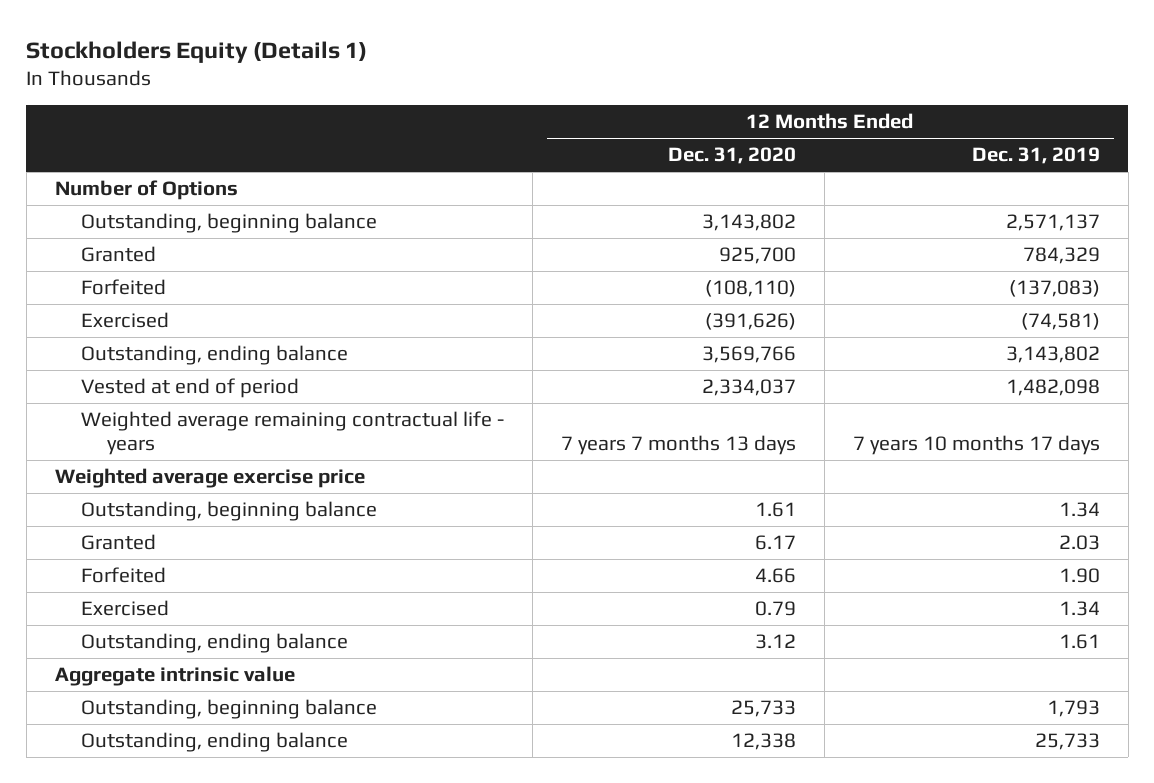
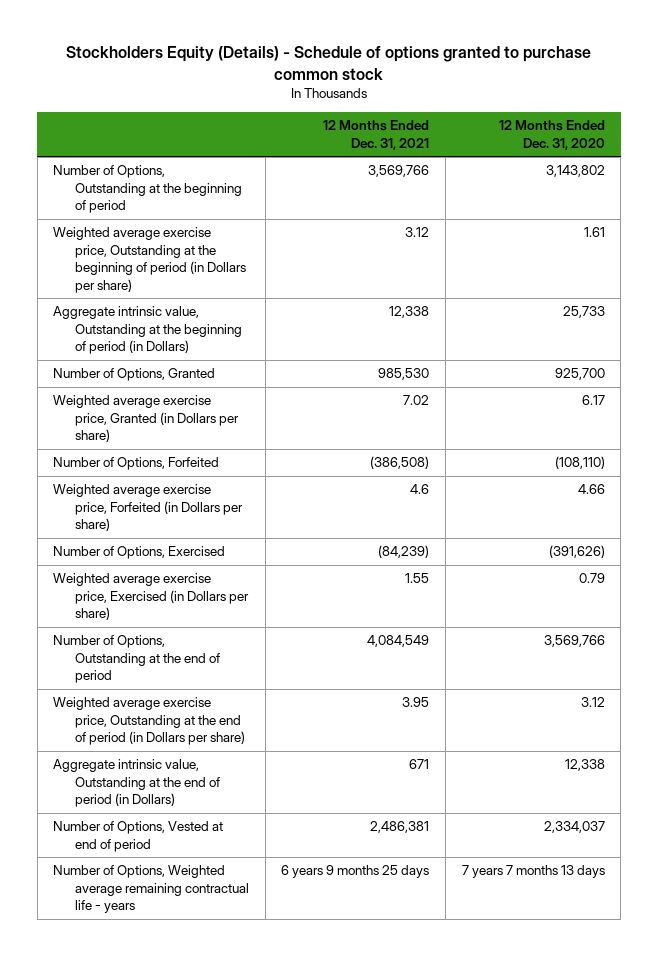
- Stockholders Equity (Details 1)
+ Stockholders Equity (Details) - Schedule of options granted to purchase common stock
- | 12 Months Ended Dec. 31, 2020 | 12 Months Ended Dec. 31, 2019
+ | 12 Months Ended Dec. 31, 2021 | 12 Months Ended Dec. 31, 2020
- Number of Options
- Outstanding, beginning balance | 3,143,802 | 2,571,137
- Granted | 925,700 | 784,329
- Forfeited | (108,110) | (137,083)
- Exercised | (391,626) | (74,581)
- Outstanding, ending balance | 3,569,766 | 3,143,802
- Vested at end of period | 2,334,037 | 1,482,098
- Weighted average remaining contractual life - years | 7 years 7 months 13 days | 7 years 10 months 17 days
- Weighted average exercise price
- Outstanding, beginning balance | 1.61 | 1.34
- Granted | 6.17 | 2.03
- Forfeited | 4.66 | 1.90
- Exercised | 0.79 | 1.34
- Outstanding, ending balance | 3.12 | 1.61
- Aggregate intrinsic value
- Outstanding, beginning balance | 25,733 | 1,793
- Outstanding, ending balance | 12,338 | 25,733
+ Number of Options, Outstanding at the beginning of period | 3,569,766 | 3,143,802
+ Weighted average exercise price, Outstanding at the beginning of period (in Dollars per share) | 3.12 | 1.61
+ Aggregate intrinsic value, Outstanding at the beginning of period (in Dollars) | 12,338 | 25,733
+ Number of Options, Granted | 985,530 | 925,700
+ Weighted average exercise price, Granted (in Dollars per share) | 7.02 | 6.17
+ Number of Options, Forfeited | (386,508) | (108,110)
+ Weighted average exercise price, Forfeited (in Dollars per share) | 4.6 | 4.66
+ Number of Options, Exercised | (84,239) | (391,626)
+ Weighted average exercise price, Exercised (in Dollars per share) | 1.55 | 0.79
+ Number of Options, Outstanding at the end of period | 4,084,549 | 3,569,766
+ Weighted average exercise price, Outstanding at the end of period (in Dollars per share) | 3.95 | 3.12
+ Aggregate intrinsic value, Outstanding at the end of period (in Dollars) | 671 | 12,338
+ Number of Options, Vested at end of period | 2,486,381 | 2,334,037
+ Number of Options, Weighted average remaining contractual life - years | 6 years 9 months 25 days | 7 years 7 months 13 days

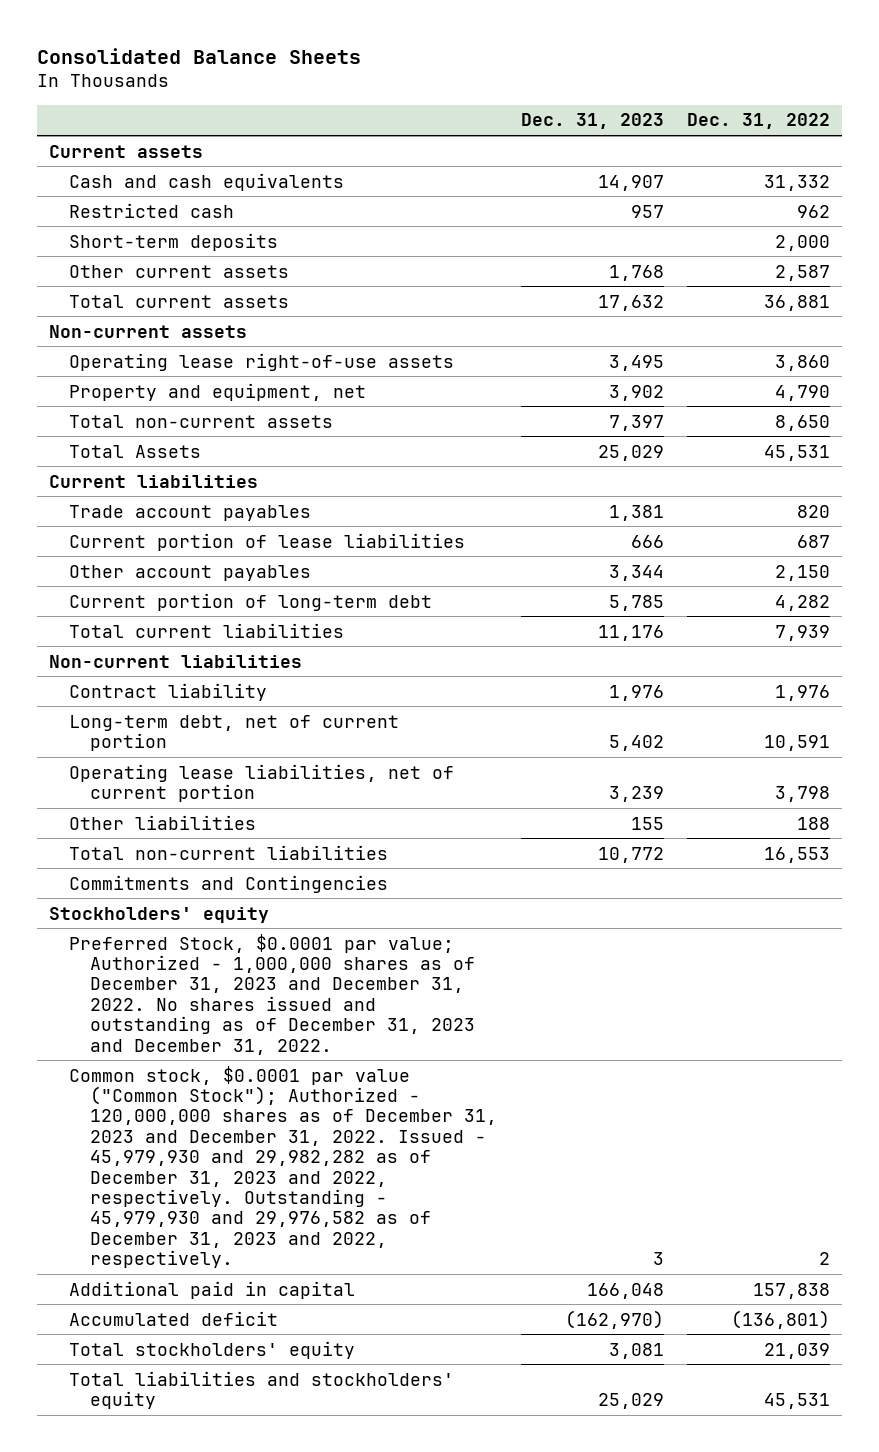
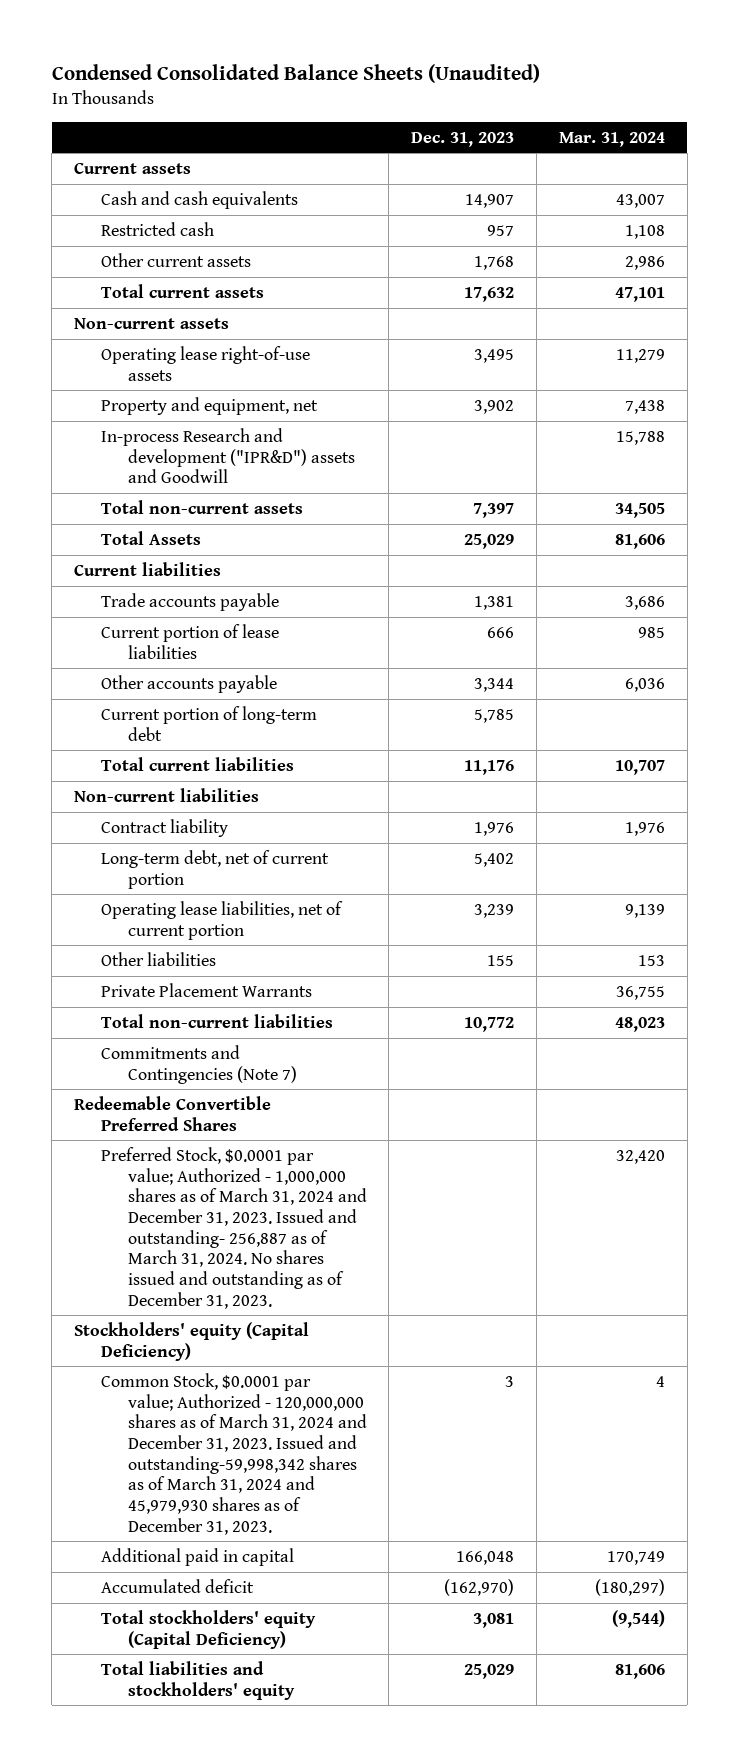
- Consolidated Balance Sheets
+ Condensed Consolidated Balance Sheets (Unaudited)
- | Dec. 31, 2023 | Dec. 31, 2022
+ | Dec. 31, 2023 | Mar. 31, 2024
- Short-term deposits | | 2,000
+ In-process Research and development ("IPR&D") assets and Goodwill | | 15,788
- Trade account payables | 1,381 | 820
+ Trade accounts payable | 1,381 | 3,686
- Other account payables | 3,344 | 2,150
+ Other accounts payable | 3,344 | 6,036
+ Private Placement Warrants | | 36,755
- Commitments and Contingencies
- Stockholders' equity
- Preferred Stock, $0.0001 par value; Authorized - 1,000,000 shares as of December 31, 2023 and December 31, 2022. No shares issued and outstanding as of December 31, 2023 and December 31, 2022.
- Common stock, $0.0001 par value ("Common Stock"); Authorized - 120,000,000 shares as of December 31, 2023 and December 31, 2022. Issued - 45,979,930 and 29,982,282 as of December 31, 2023 and 2022, respectively. Outstanding - 45,979,930 and 29,976,582 as of December 31, 2023 and 2022, respectively. | 3 | 2
+ Commitments and Contingencies (Note 7)
+ Redeemable Convertible Preferred Shares
+ Preferred Stock, $0.0001 par value; Authorized - 1,000,000 shares as of March 31, 2024 and December 31, 2023. Issued and outstanding- 256,887 as of March 31, 2024. No shares issued and outstanding as of December 31, 2023. | | 32,420
+ Stockholders' equity (Capital Deficiency)
+ Common Stock, $0.0001 par value; Authorized - 120,000,000 shares as of March 31, 2024 and December 31, 2023. Issued and outstanding-59,998,342 shares as of March 31, 2024 and 45,979,930 shares as of December 31, 2023. | 3 | 4
- Total stockholders' equity | 3,081 | 21,039
+ Total stockholders' equity (Capital Deficiency) | 3,081 | (9,544)

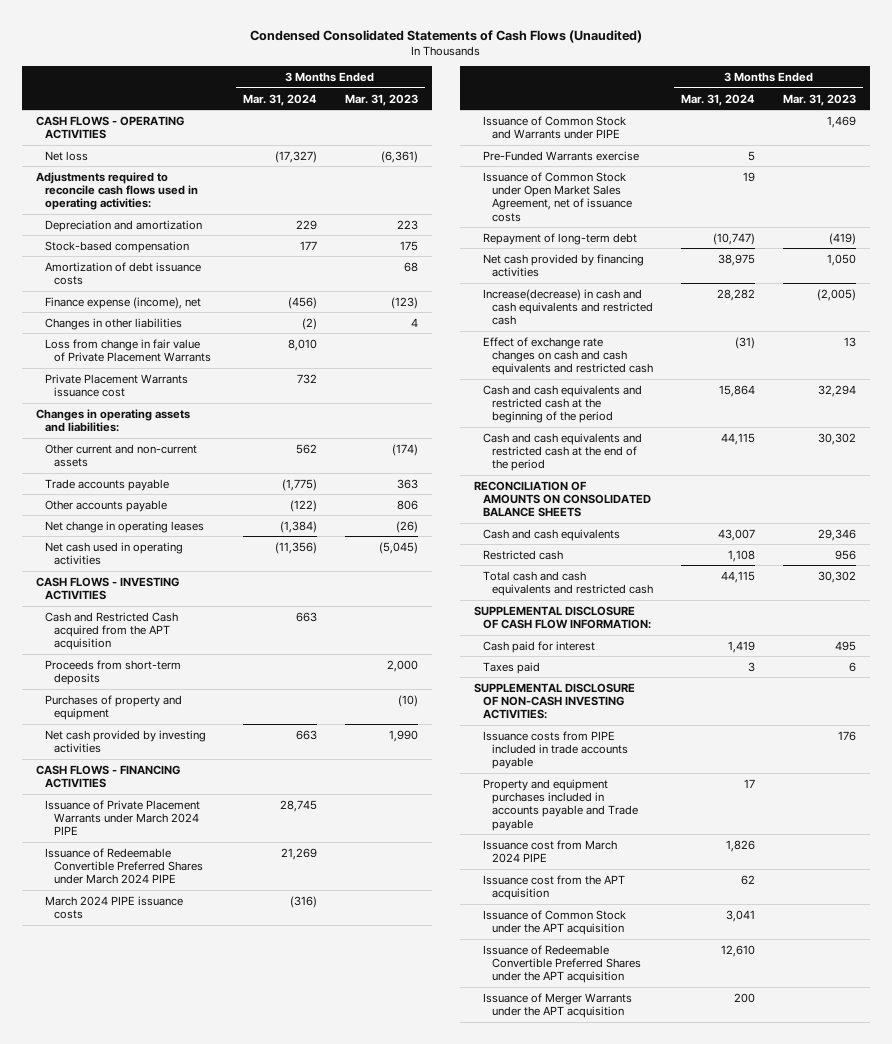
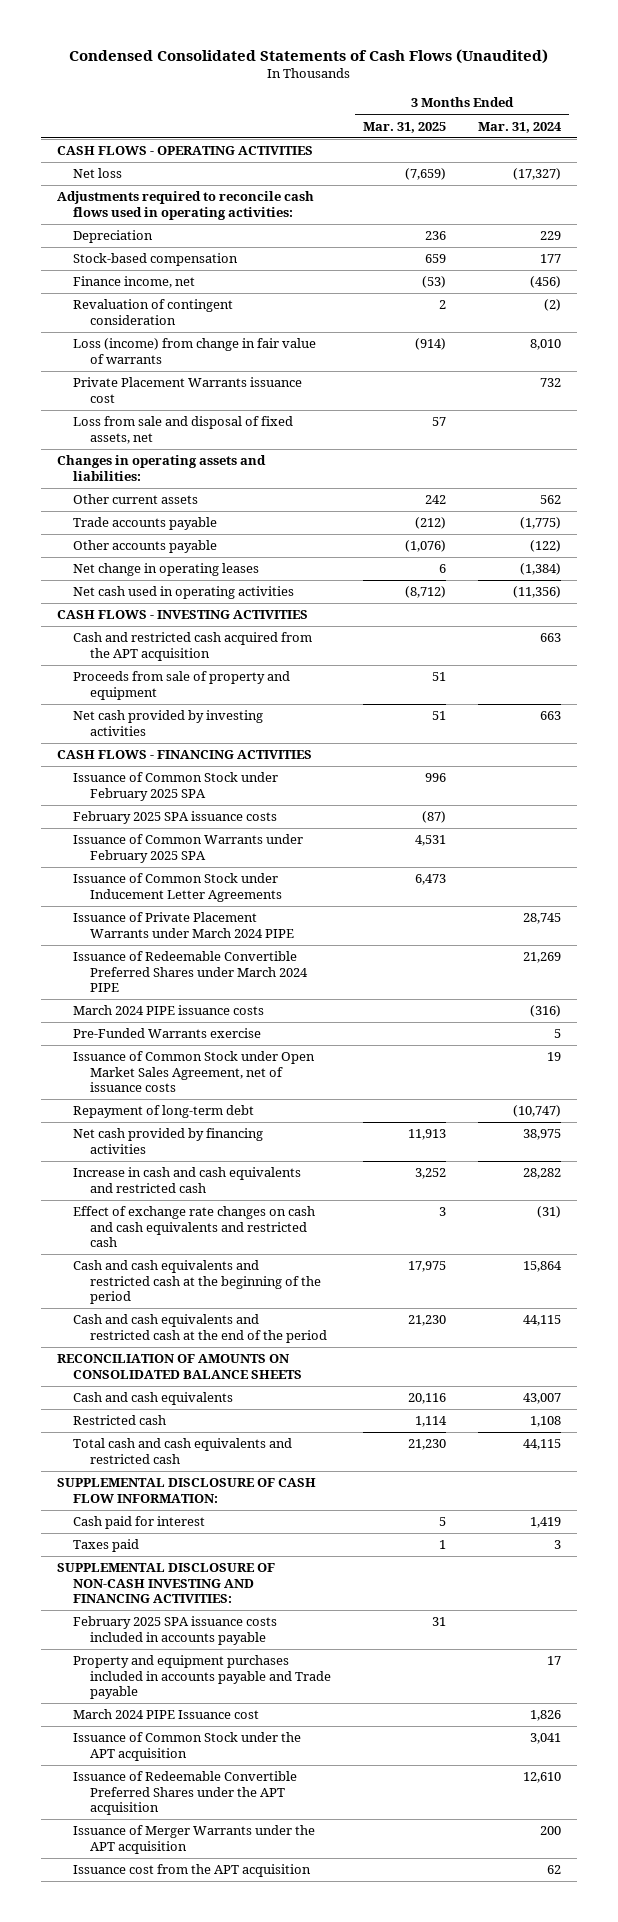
- | 3 Months Ended Mar. 31, 2024 | 3 Months Ended Mar. 31, 2023
+ | 3 Months Ended Mar. 31, 2025 | 3 Months Ended Mar. 31, 2024
- Depreciation and amortization | 229 | 223
+ Depreciation | 236 | 229
- Amortization of debt issuance costs | | 68
- Finance expense (income), net | (456) | (123)
- Changes in other liabilities | (2) | 4
- Loss from change in fair value of Private Placement Warrants | 8,010 |
+ Finance income, net | (53) | (456)
+ Revaluation of contingent consideration | 2 | (2)
+ Loss (income) from change in fair value of warrants | (914) | 8,010
+ Loss from sale and disposal of fixed assets, net | 57 |
- Other current and non-current assets | 562 | (174)
+ Other current assets | 242 | 562
- Cash and Restricted Cash acquired from the APT acquisition | 663 |
- Proceeds from short-term deposits | | 2,000
- Purchases of property and equipment | | (10)
+ Cash and restricted cash acquired from the APT acquisition | | 663
+ Proceeds from sale of property and equipment | 51 |
+ Issuance of Common Stock under February 2025 SPA | 996 |
+ February 2025 SPA issuance costs | (87) |
+ Issuance of Common Warrants under February 2025 SPA | 4,531 |
+ Issuance of Common Stock under Inducement Letter Agreements | 6,473 |
- Issuance of Common Stock and Warrants under PIPE | | 1,469
- Increase(decrease) in cash and cash equivalents and restricted cash | 28,282 | (2,005)
+ Increase in cash and cash equivalents and restricted cash | 3,252 | 28,282
- SUPPLEMENTAL DISCLOSURE OF NON-CASH INVESTING ACTIVITIES:
- Issuance costs from PIPE included in trade accounts payable | | 176
+ SUPPLEMENTAL DISCLOSURE OF NON-CASH INVESTING AND FINANCING ACTIVITIES:
+ February 2025 SPA issuance costs included in accounts payable | 31 |
- Issuance cost from March 2024 PIPE | 1,826 |
+ March 2024 PIPE Issuance cost | | 1,826
moved down: Issuance cost from the APT acquisition | | 62

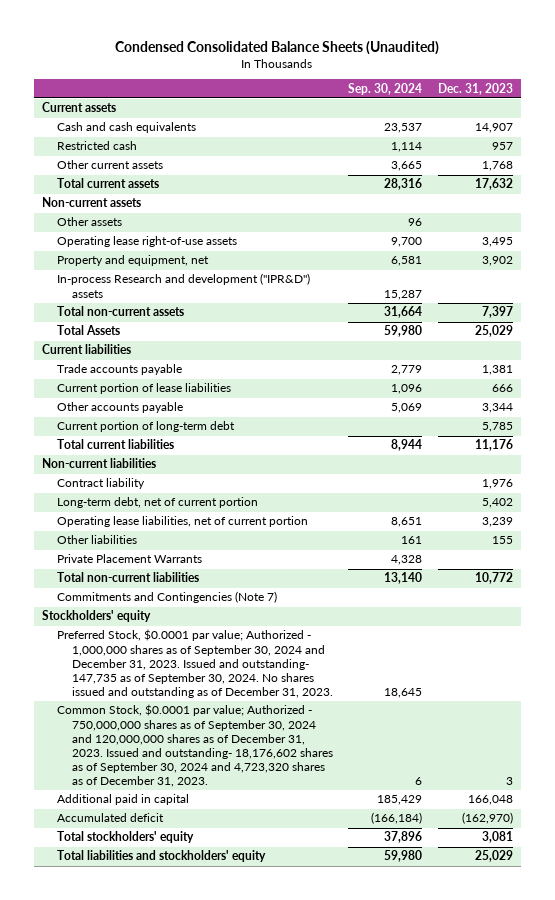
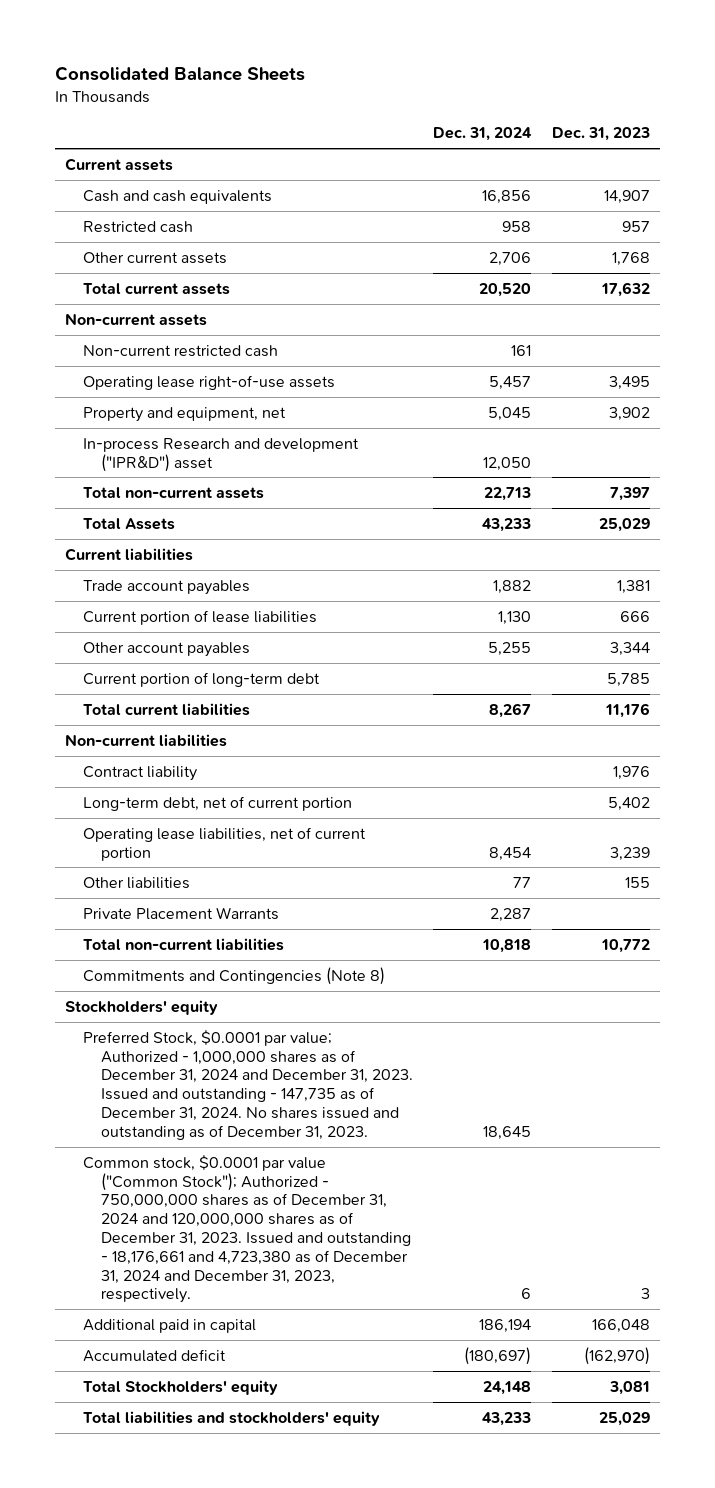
- Condensed Consolidated Balance Sheets (Unaudited)
+ Consolidated Balance Sheets
- | Sep. 30, 2024 | Dec. 31, 2023
+ | Dec. 31, 2024 | Dec. 31, 2023
- Other assets | 96 |
+ Non-current restricted cash | 161 |
- In-process Research and development ("IPR&D") assets | 15,287 |
+ In-process Research and development ("IPR&D") asset | 12,050 |
- Trade accounts payable | 2,779 | 1,381
+ Trade account payables | 1,882 | 1,381
- Other accounts payable | 5,069 | 3,344
+ Other account payables | 5,255 | 3,344
- Commitments and Contingencies (Note 7)
+ Commitments and Contingencies (Note 8)
- Preferred Stock, $0.0001 par value; Authorized - 1,000,000 shares as of September 30, 2024 and December 31, 2023. Issued and outstanding- 147,735 as of September 30, 2024. No shares issued and outstanding as of December 31, 2023. | 18,645 |
- Common Stock, $0.0001 par value; Authorized - 750,000,000 shares as of September 30, 2024 and 120,000,000 shares as of December 31, 2023. Issued and outstanding- 18,176,602 shares as of September 30, 2024 and 4,723,320 shares as of December 31, 2023. | 6 | 3
+ Preferred Stock, $0.0001 par value; Authorized - 1,000,000 shares as of December 31, 2024 and December 31, 2023. Issued and outstanding - 147,735 as of December 31, 2024. No shares issued and outstanding as of December 31, 2023. | 18,645 |
+ Common stock, $0.0001 par value ("Common Stock"); Authorized - 750,000,000 shares as of December 31, 2024 and 120,000,000 shares as of December 31, 2023. Issued and outstanding - 18,176,661 and 4,723,380 as of December 31, 2024 and December 31, 2023, respectively. | 6 | 3
- Total stockholders' equity | 37,896 | 3,081
+ Total Stockholders' equity | 24,148 | 3,081

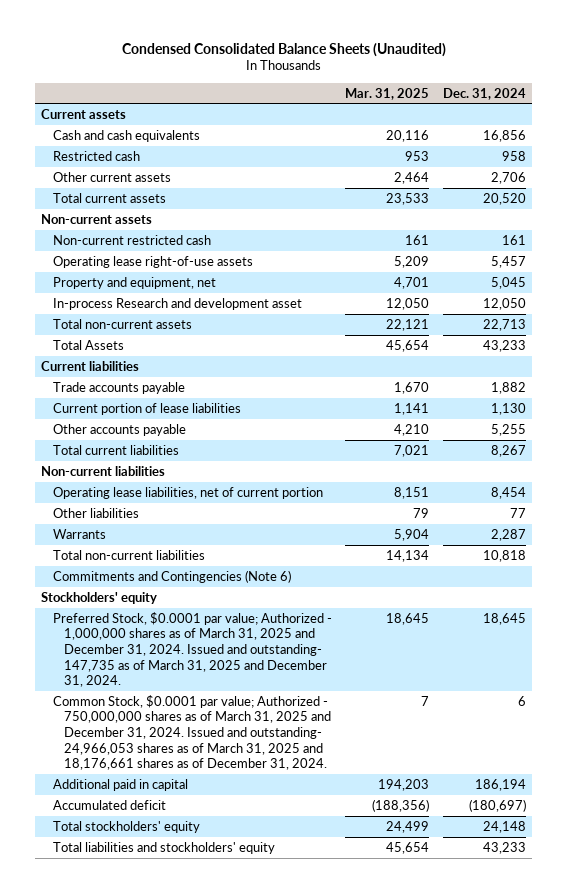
- Consolidated Balance Sheets
+ Condensed Consolidated Balance Sheets (Unaudited)
- | Dec. 31, 2024 | Dec. 31, 2023
+ | Mar. 31, 2025 | Dec. 31, 2024
- In-process Research and development ("IPR&D") asset | 12,050 |
+ In-process Research and development asset | 12,050 | 12,050
- Trade account payables | 1,882 | 1,381
+ Trade accounts payable | 1,670 | 1,882
- Other account payables | 5,255 | 3,344
- Current portion of long-term debt | | 5,785
+ Other accounts payable | 4,210 | 5,255
- Contract liability | | 1,976
- Long-term debt, net of current portion | | 5,402
- Private Placement Warrants | 2,287 |
+ Warrants | 5,904 | 2,287
- Commitments and Contingencies (Note 8)
+ Commitments and Contingencies (Note 6)
- Preferred Stock, $0.0001 par value; Authorized - 1,000,000 shares as of December 31, 2024 and December 31, 2023. Issued and outstanding - 147,735 as of December 31, 2024. No shares issued and outstanding as of December 31, 2023. | 18,645 |
- Common stock, $0.0001 par value ("Common Stock"); Authorized - 750,000,000 shares as of December 31, 2024 and 120,000,000 shares as of December 31, 2023. Issued and outstanding - 18,176,661 and 4,723,380 as of December 31, 2024 and December 31, 2023, respectively. | 6 | 3
+ Preferred Stock, $0.0001 par value; Authorized - 1,000,000 shares as of March 31, 2025 and December 31, 2024. Issued and outstanding- 147,735 as of March 31, 2025 and December 31, 2024. | 18,645 | 18,645
+ Common Stock, $0.0001 par value; Authorized - 750,000,000 shares as of March 31, 2025 and December 31, 2024. Issued and outstanding- 24,966,053 shares as of March 31, 2025 and 18,176,661 shares as of December 31, 2024. | 7 | 6
- Total Stockholders' equity | 24,148 | 3,081
+ Total stockholders' equity | 24,499 | 24,148

